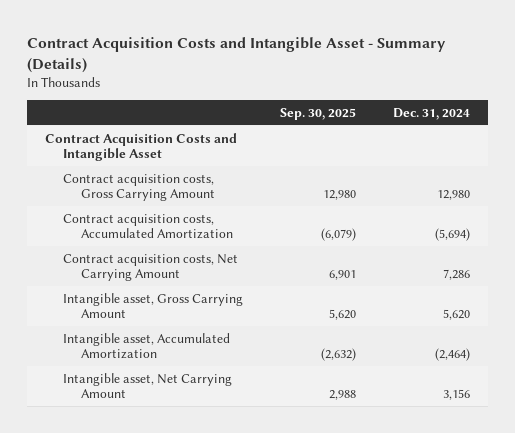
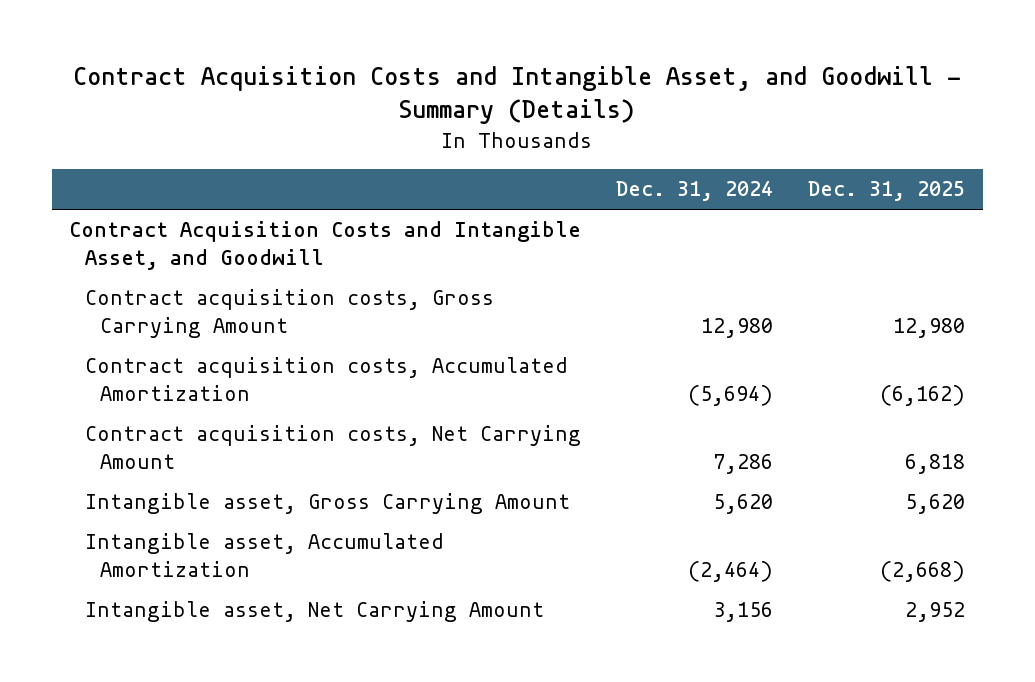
- Contract Acquisition Costs and Intangible Asset - Summary (Details)
+ Contract Acquisition Costs and Intangible Asset, and Goodwill - Summary (Details)
- | Sep. 30, 2025 | Dec. 31, 2024
+ | Dec. 31, 2024 | Dec. 31, 2025
- Contract Acquisition Costs and Intangible Asset
+ Contract Acquisition Costs and Intangible Asset, and Goodwill

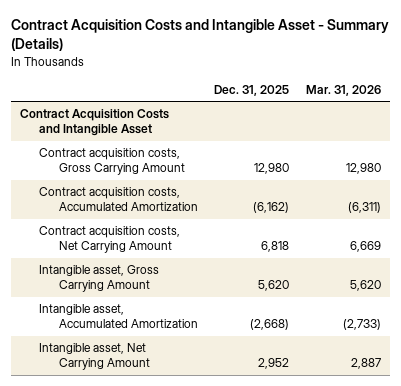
- Contract Acquisition Costs and Intangible Asset, and Goodwill - Summary (Details)
+ Contract Acquisition Costs and Intangible Asset - Summary (Details)
- | Dec. 31, 2024 | Dec. 31, 2025
+ | Dec. 31, 2025 | Mar. 31, 2026
- Contract Acquisition Costs and Intangible Asset, and Goodwill
+ Contract Acquisition Costs and Intangible Asset

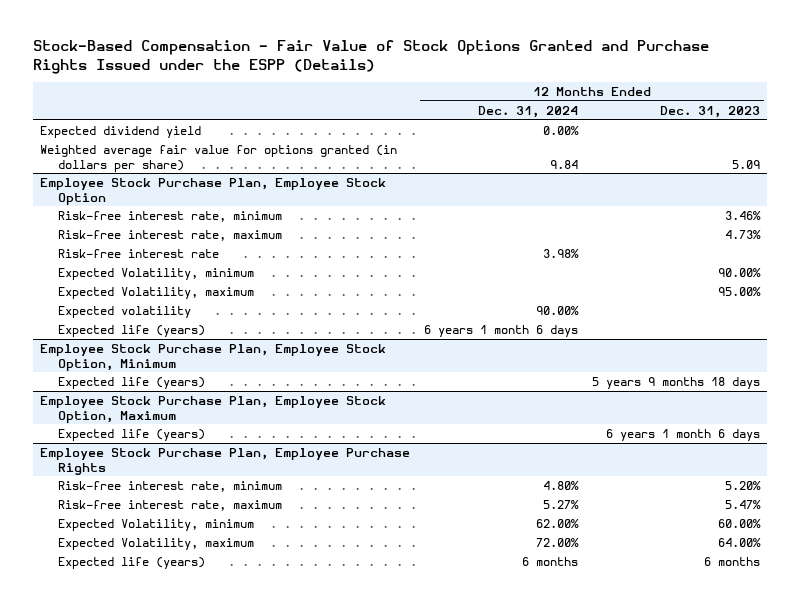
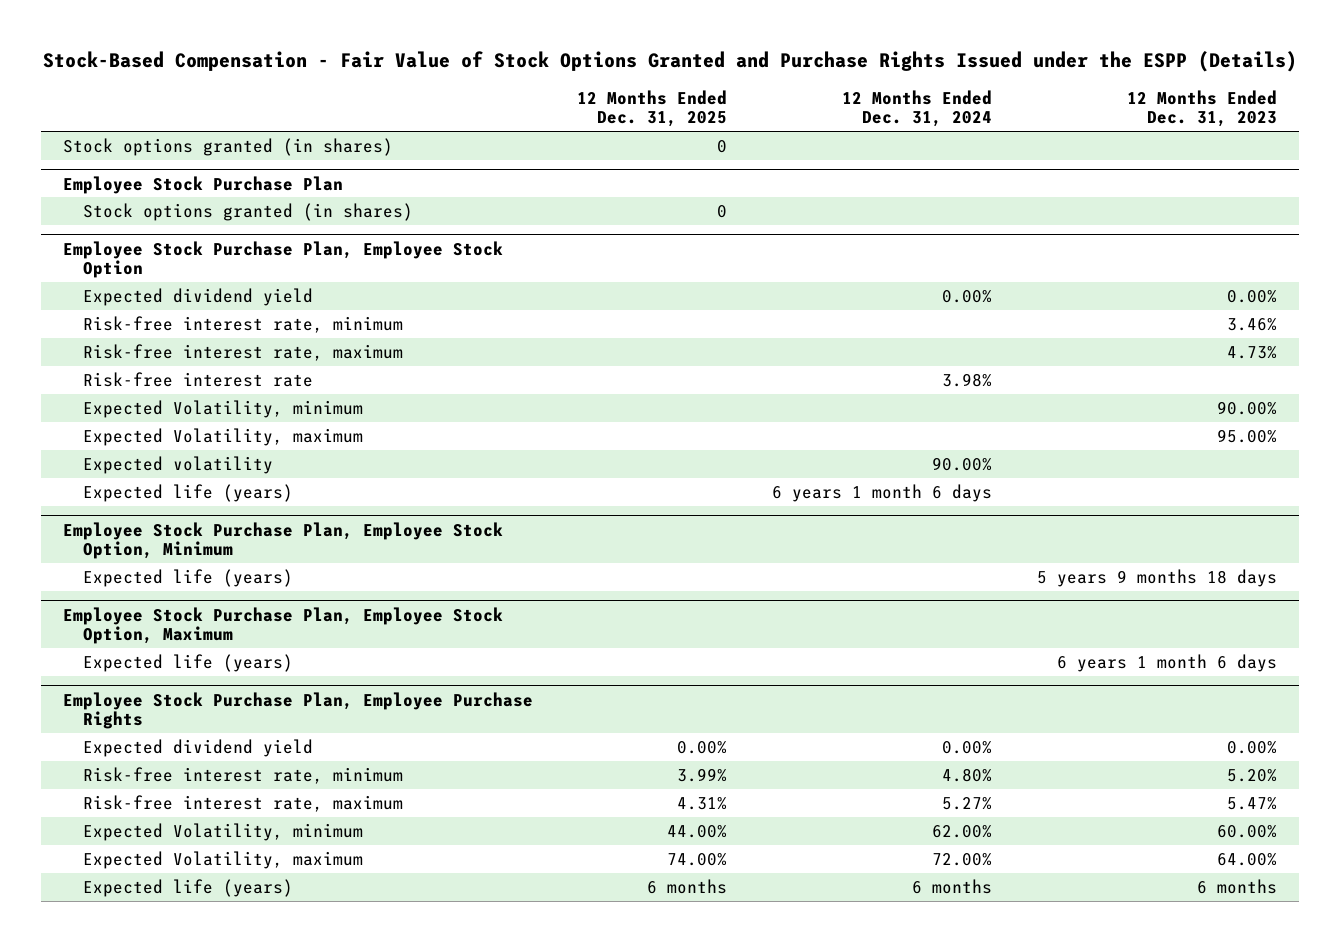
- | 12 Months Ended Dec. 31, 2024 | 12 Months Ended Dec. 31, 2023
+ | 12 Months Ended Dec. 31, 2025 | 12 Months Ended Dec. 31, 2024 | 12 Months Ended Dec. 31, 2023
- Expected dividend yield | 0.00% |
- Weighted average fair value for options granted (in dollars per share) | 9.84 | 5.09
+ Stock options granted (in shares) | 0 | |
+ Employee Stock Purchase Plan
+ Stock options granted (in shares) | 0 | |
@ Employee Stock Purchase Plan, Employee Stock Option
+ Expected dividend yield | | 0.00% | 0.00%
@ Employee Stock Purchase Plan, Employee Purchase Rights
+ Expected dividend yield | 0.00% | 0.00% | 0.00%

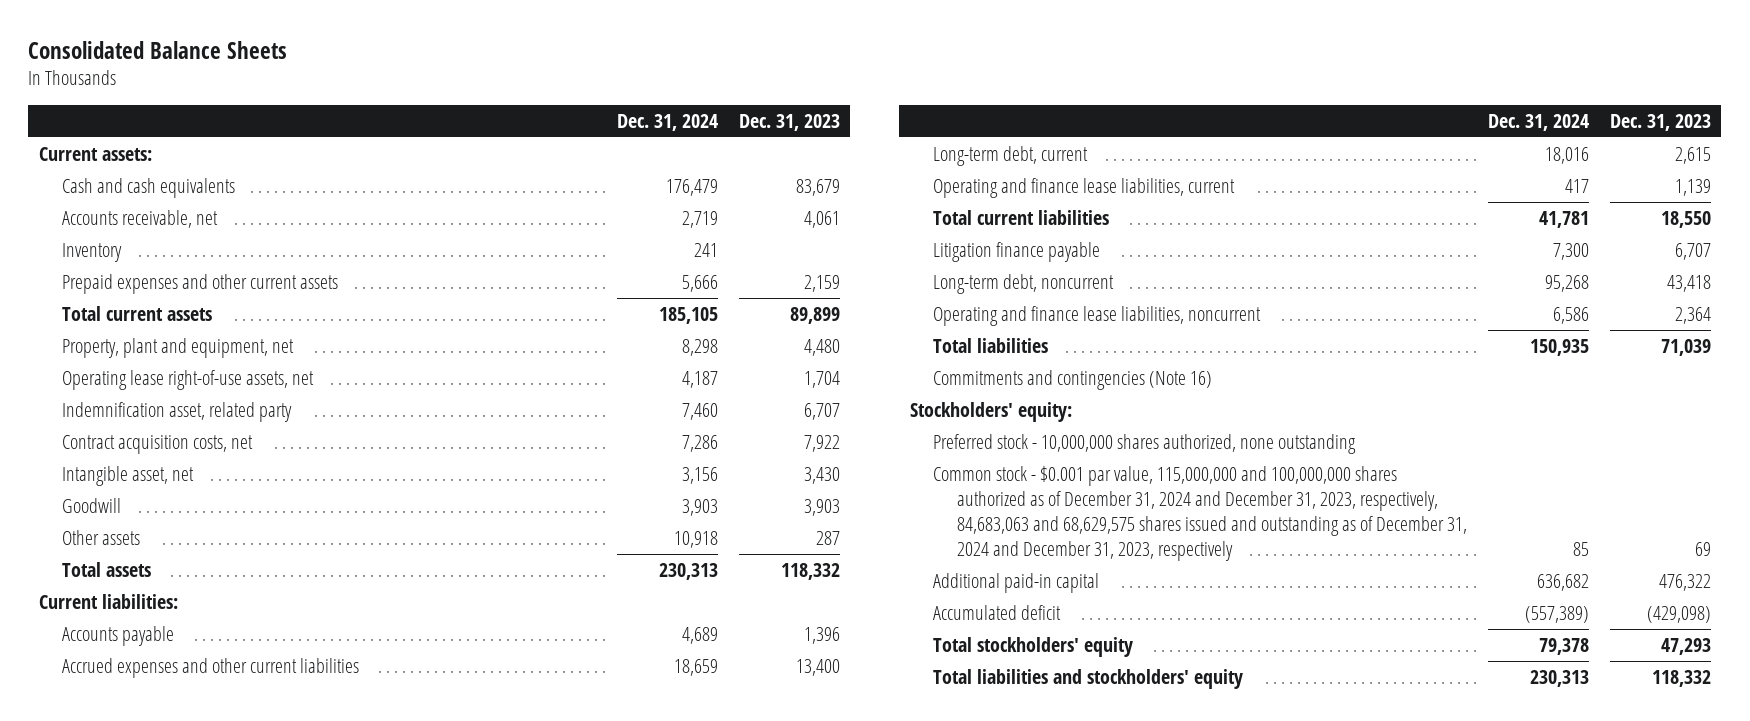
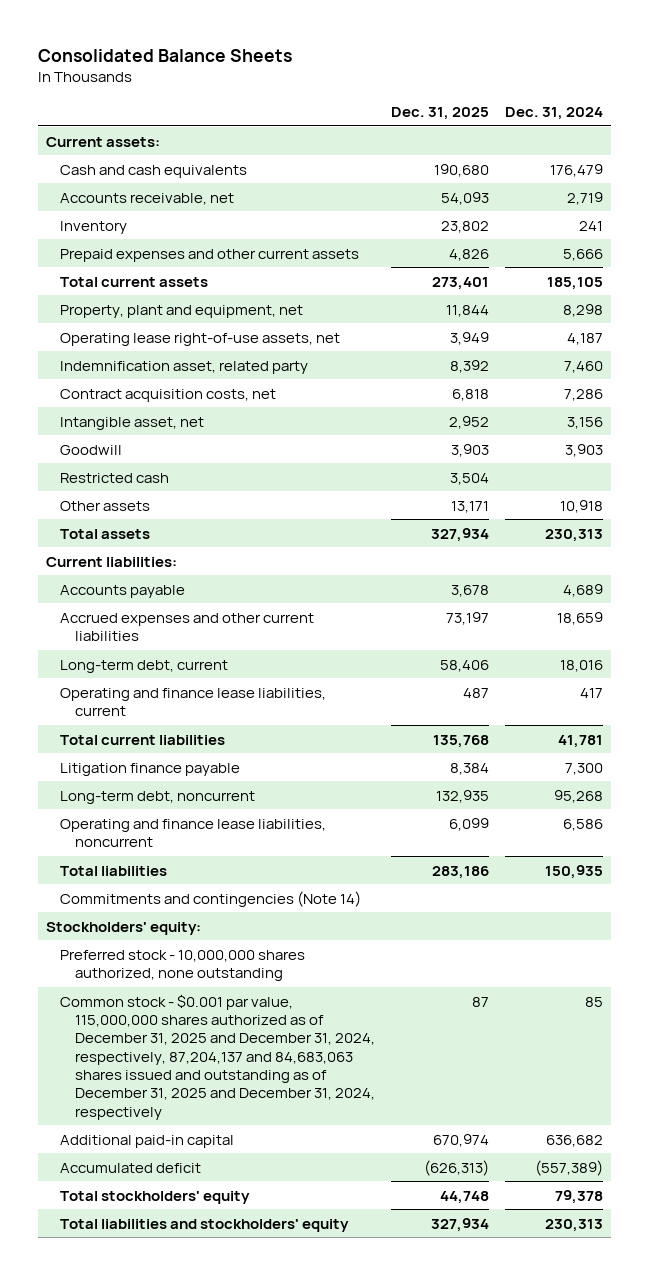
- | Dec. 31, 2024 | Dec. 31, 2023
+ | Dec. 31, 2025 | Dec. 31, 2024
+ Restricted cash | 3,504 |
- Commitments and contingencies (Note 16)
+ Commitments and contingencies (Note 14)
- Common stock - $0.001 par value, 115,000,000 and 100,000,000 shares authorized as of December 31, 2024 and December 31, 2023, respectively, 84,683,063 and 68,629,575 shares issued and outstanding as of December 31, 2024 and December 31, 2023, respectively | 85 | 69
+ Common stock - $0.001 par value, 115,000,000 shares authorized as of December 31, 2025 and December 31, 2024, respectively, 87,204,137 and 84,683,063 shares issued and outstanding as of December 31, 2025 and December 31, 2024, respectively | 87 | 85

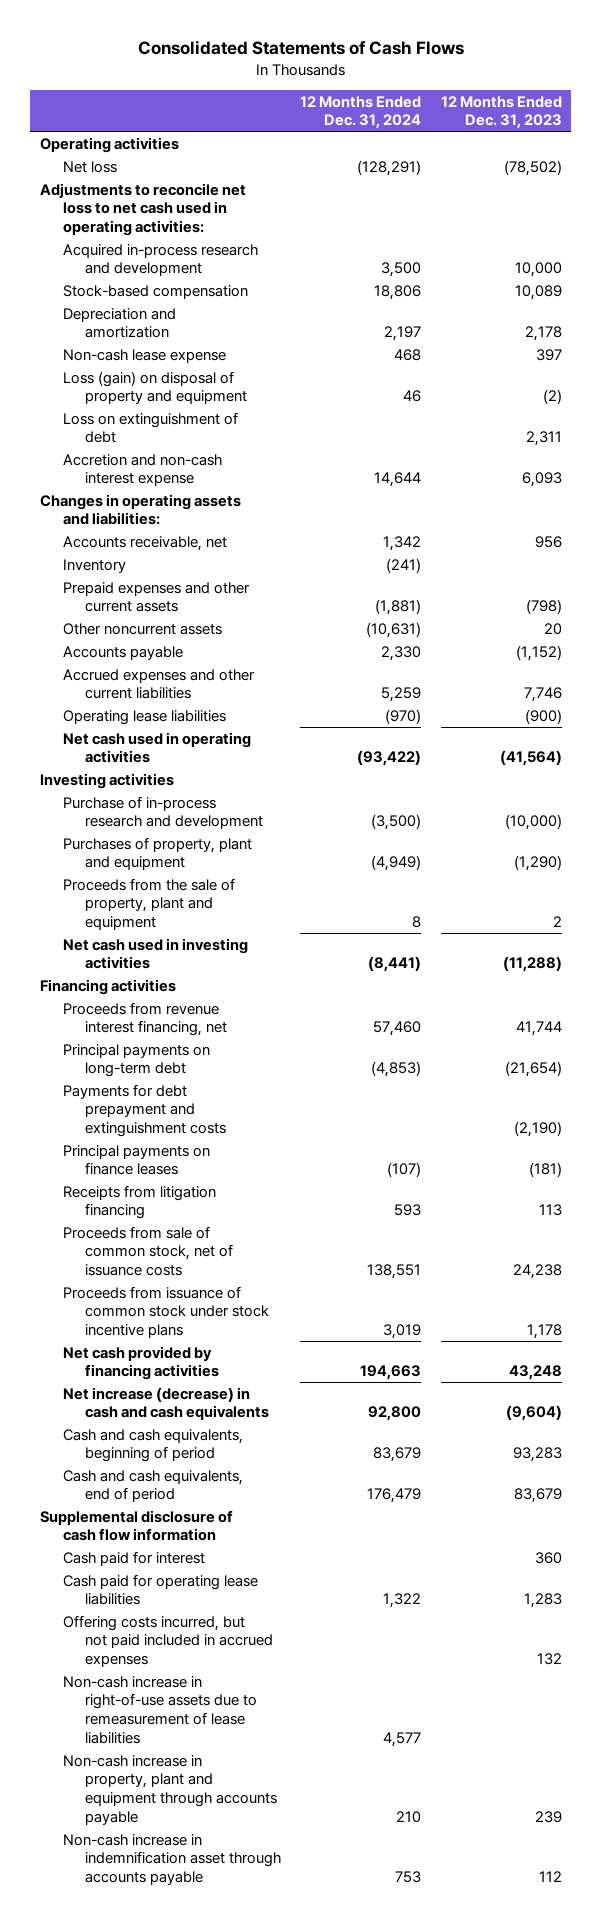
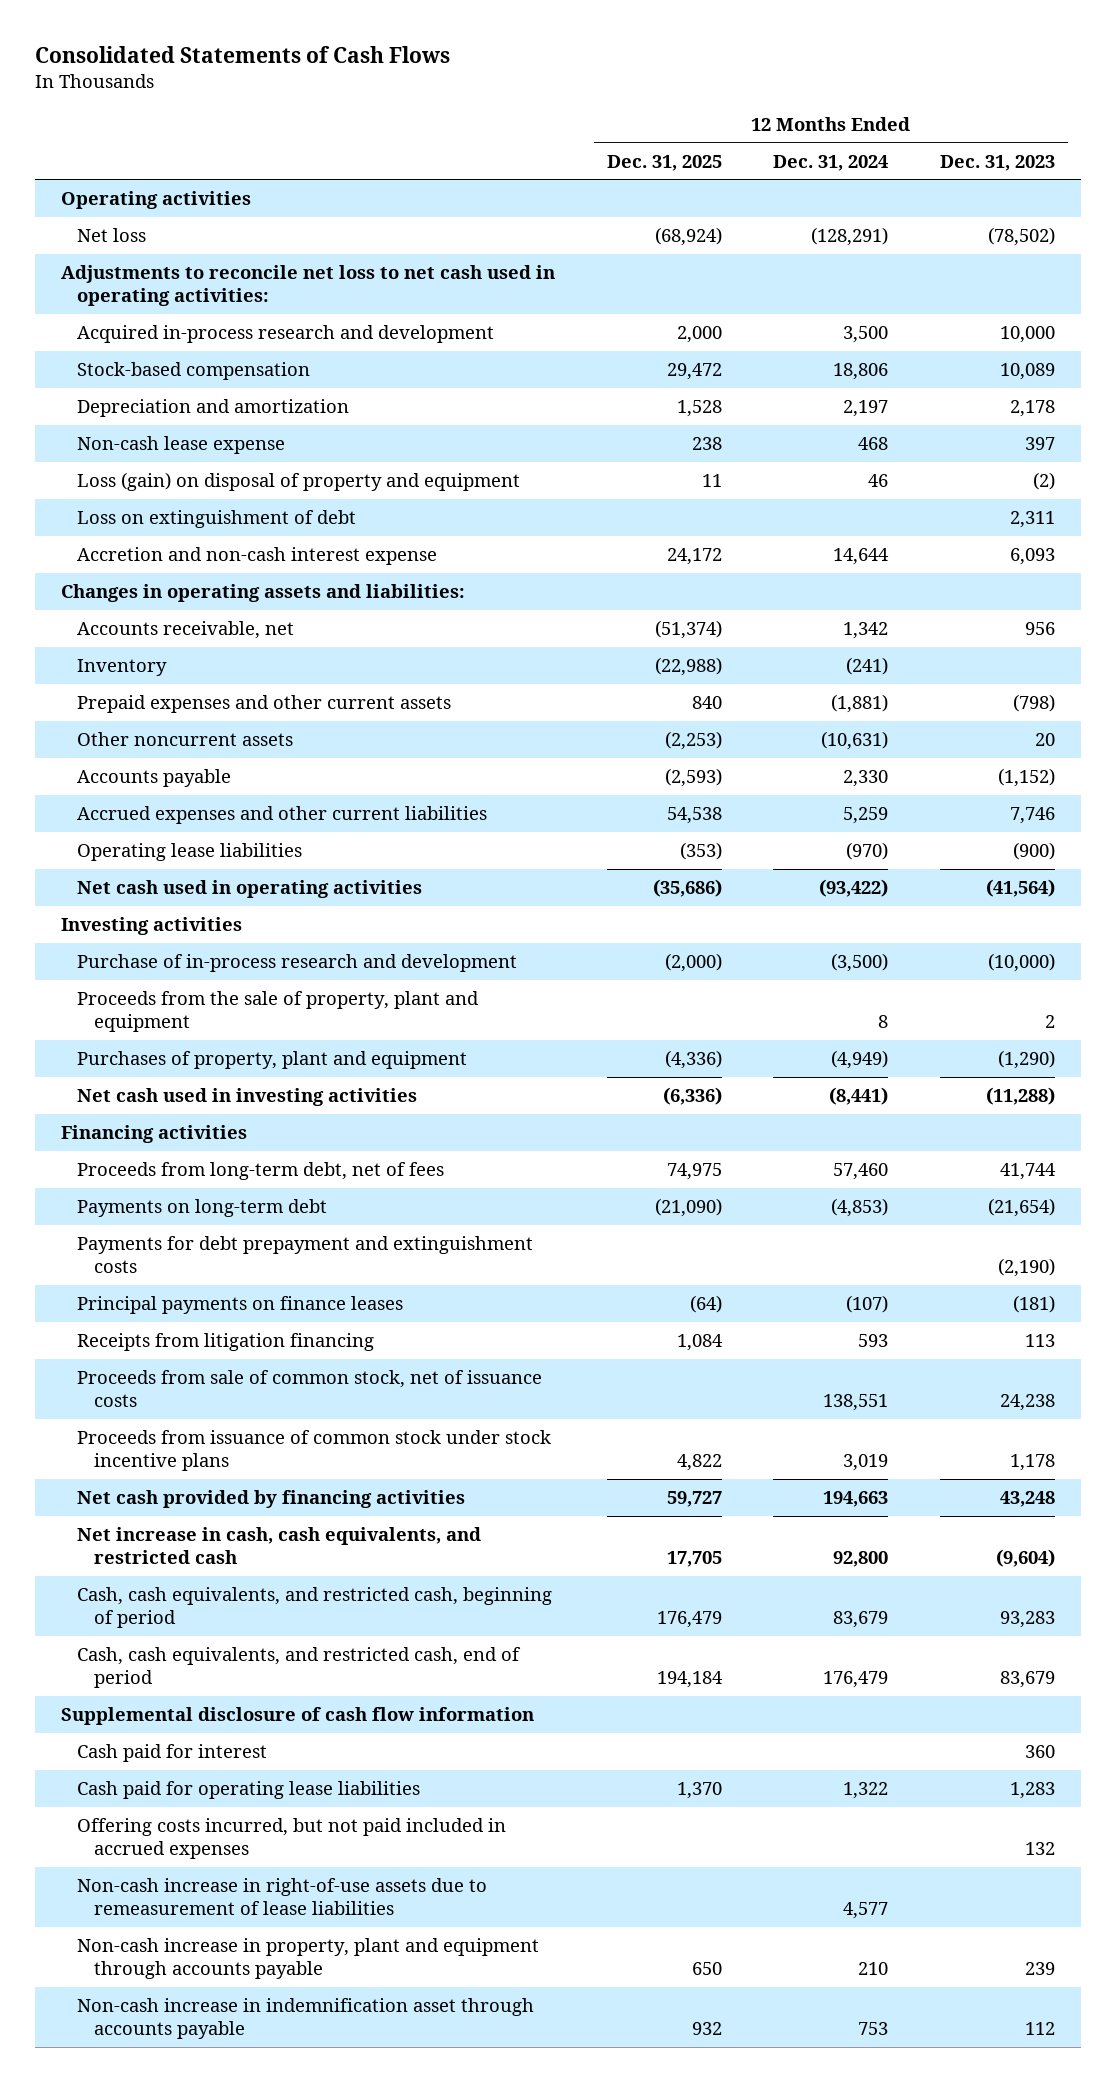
- | 12 Months Ended Dec. 31, 2024 | 12 Months Ended Dec. 31, 2023
+ | 12 Months Ended Dec. 31, 2025 | 12 Months Ended Dec. 31, 2024 | 12 Months Ended Dec. 31, 2023
moved down: Purchases of property, plant and equipment | (4,336) | (4,949) | (1,290)
- Proceeds from revenue interest financing, net | 57,460 | 41,744
- Principal payments on long-term debt | (4,853) | (21,654)
+ Proceeds from long-term debt, net of fees | 74,975 | 57,460 | 41,744
+ Payments on long-term debt | (21,090) | (4,853) | (21,654)
- Net increase (decrease) in cash and cash equivalents | 92,800 | (9,604)
- Cash and cash equivalents, beginning of period | 83,679 | 93,283
- Cash and cash equivalents, end of period | 176,479 | 83,679
+ Net increase in cash, cash equivalents, and restricted cash | 17,705 | 92,800 | (9,604)
+ Cash, cash equivalents, and restricted cash, beginning of period | 176,479 | 83,679 | 93,283
+ Cash, cash equivalents, and restricted cash, end of period | 194,184 | 176,479 | 83,679

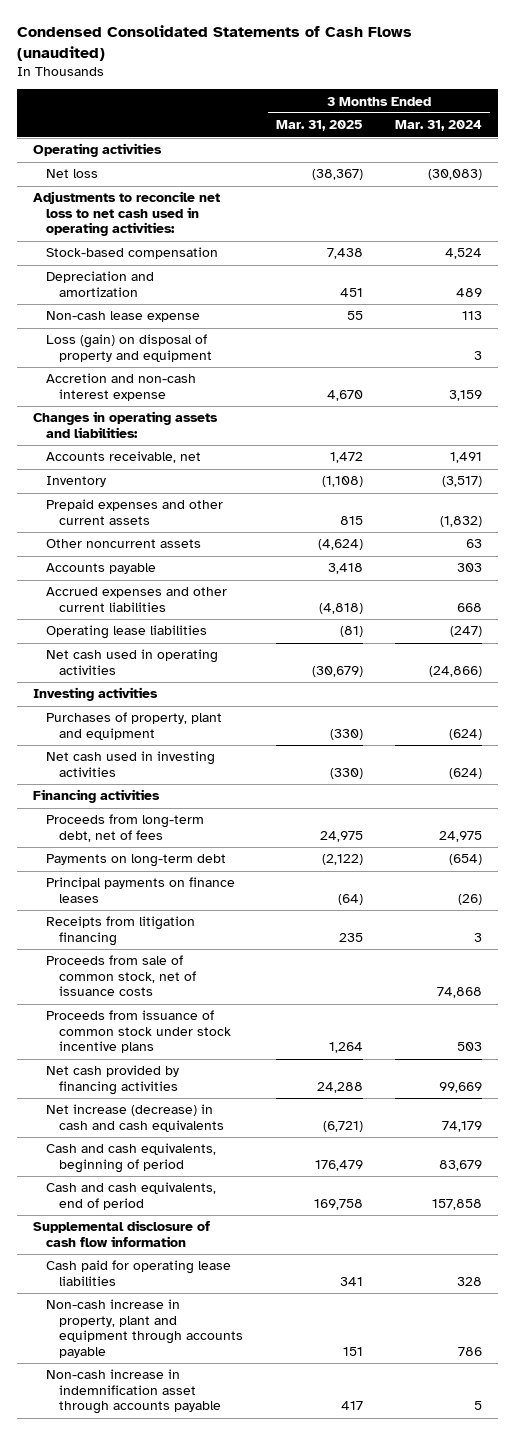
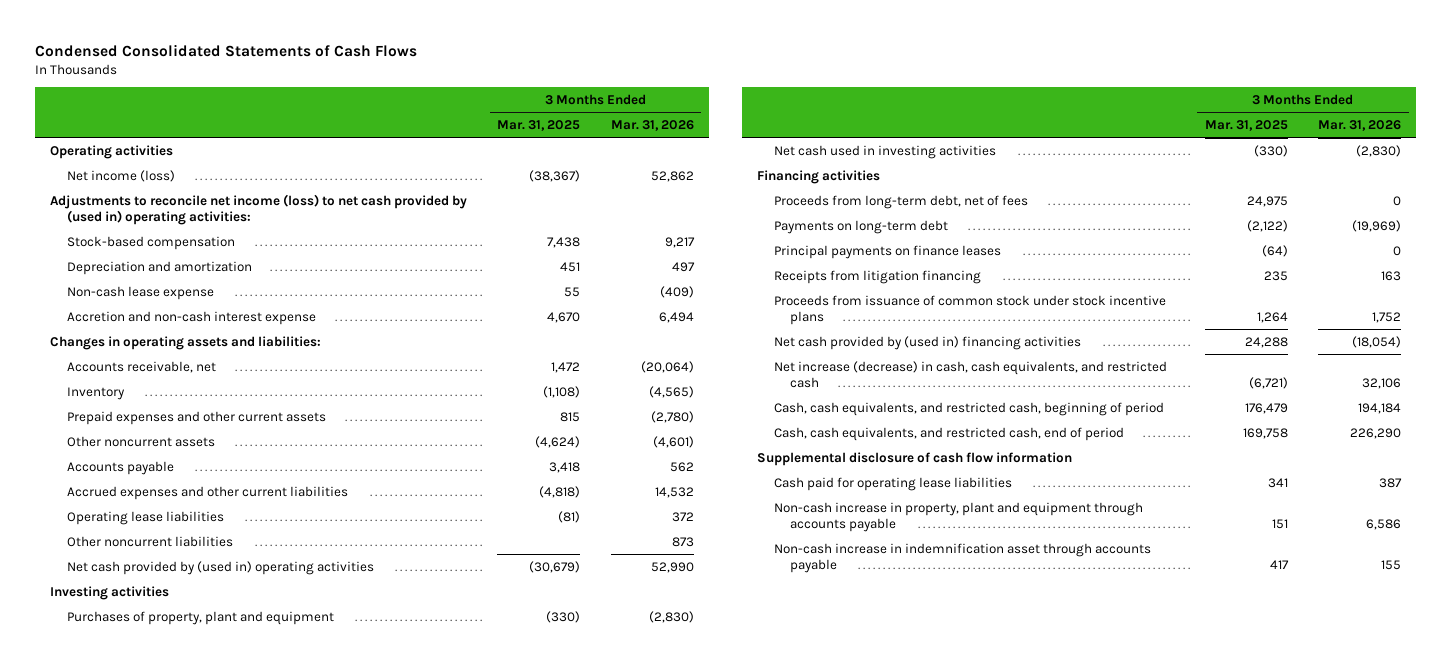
- Condensed Consolidated Statements of Cash Flows (unaudited)
+ Condensed Consolidated Statements of Cash Flows
- | 3 Months Ended Mar. 31, 2025 | 3 Months Ended Mar. 31, 2024
+ | 3 Months Ended Mar. 31, 2025 | 3 Months Ended Mar. 31, 2026
- Net loss | (38,367) | (30,083)
- Adjustments to reconcile net loss to net cash used in operating activities:
+ Net income (loss) | (38,367) | 52,862
+ Adjustments to reconcile net income (loss) to net cash provided by (used in) operating activities:
- Loss (gain) on disposal of property and equipment | | 3
- Net cash used in operating activities | (30,679) | (24,866)
+ Other noncurrent liabilities | | 873
+ Net cash provided by (used in) operating activities | (30,679) | 52,990
- Proceeds from sale of common stock, net of issuance costs | | 74,868
- Net cash provided by financing activities | 24,288 | 99,669
- Net increase (decrease) in cash and cash equivalents | (6,721) | 74,179
- Cash and cash equivalents, beginning of period | 176,479 | 83,679
- Cash and cash equivalents, end of period | 169,758 | 157,858
+ Net cash provided by (used in) financing activities | 24,288 | (18,054)
+ Net increase (decrease) in cash, cash equivalents, and restricted cash | (6,721) | 32,106
+ Cash, cash equivalents, and restricted cash, beginning of period | 176,479 | 194,184
+ Cash, cash equivalents, and restricted cash, end of period | 169,758 | 226,290

